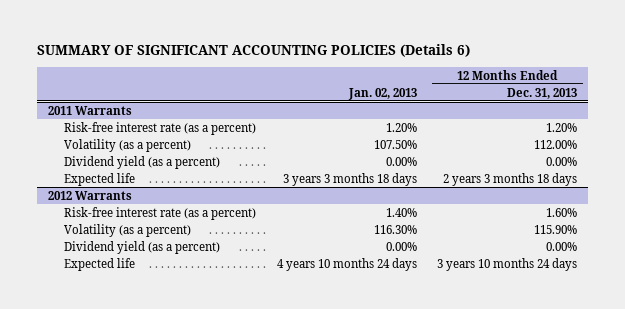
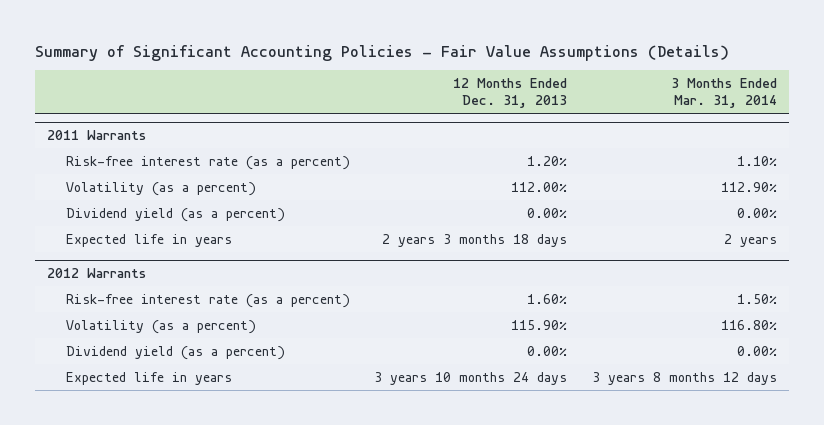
- SUMMARY OF SIGNIFICANT ACCOUNTING POLICIES (Details 6)
+ Summary of Significant Accounting Policies - Fair Value Assumptions (Details)
- | Jan. 02, 2013 | 12 Months Ended Dec. 31, 2013
+ | 12 Months Ended Dec. 31, 2013 | 3 Months Ended Mar. 31, 2014
@ 2011 Warrants
- Expected life | 3 years 3 months 18 days | 2 years 3 months 18 days
+ Expected life in years | 2 years 3 months 18 days | 2 years
@ 2012 Warrants
- Expected life | 4 years 10 months 24 days | 3 years 10 months 24 days
+ Expected life in years | 3 years 10 months 24 days | 3 years 8 months 12 days

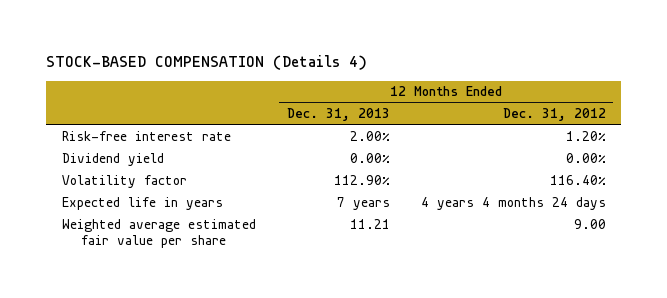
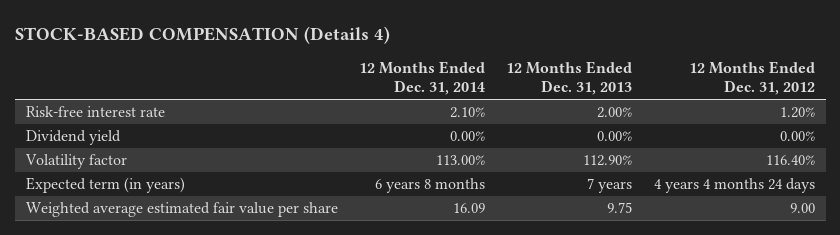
- | 12 Months Ended Dec. 31, 2013 | 12 Months Ended Dec. 31, 2012
+ | 12 Months Ended Dec. 31, 2014 | 12 Months Ended Dec. 31, 2013 | 12 Months Ended Dec. 31, 2012
- Expected life in years | 7 years | 4 years 4 months 24 days
- Weighted average estimated fair value per share | 11.21 | 9.00
+ Expected term (in years) | 6 years 8 months | 7 years | 4 years 4 months 24 days
+ Weighted average estimated fair value per share | 16.09 | 9.75 | 9.00

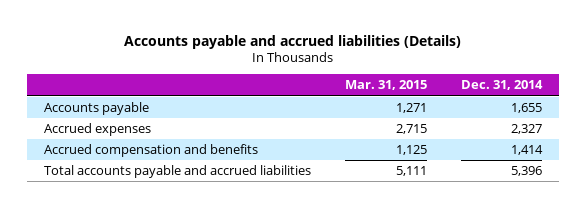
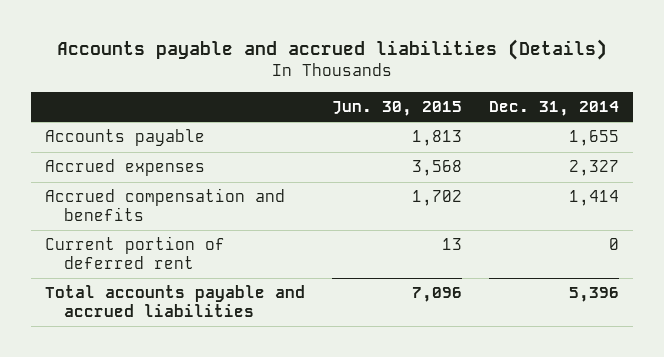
- | Mar. 31, 2015 | Dec. 31, 2014
+ | Jun. 30, 2015 | Dec. 31, 2014
+ Current portion of deferred rent | 13 | 0

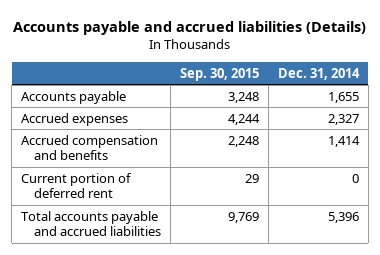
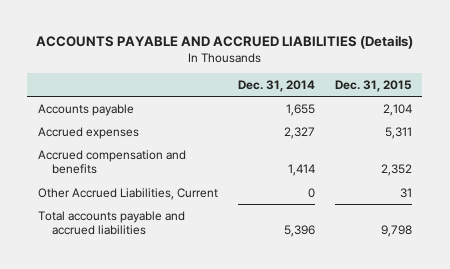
- Accounts payable and accrued liabilities (Details)
+ ACCOUNTS PAYABLE AND ACCRUED LIABILITIES (Details)
- | Sep. 30, 2015 | Dec. 31, 2014
+ | Dec. 31, 2014 | Dec. 31, 2015
- Current portion of deferred rent | 29 | 0
+ Other Accrued Liabilities, Current | 0 | 31

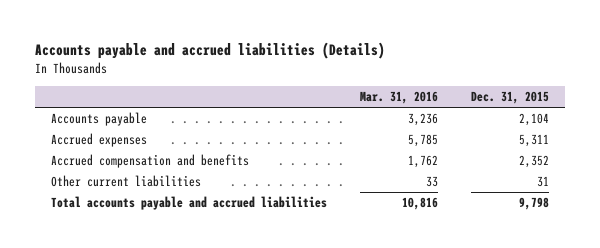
- ACCOUNTS PAYABLE AND ACCRUED LIABILITIES (Details)
+ Accounts payable and accrued liabilities (Details)
- | Dec. 31, 2014 | Dec. 31, 2015
+ | Mar. 31, 2016 | Dec. 31, 2015
- Other Accrued Liabilities, Current | 0 | 31
+ Other current liabilities | 33 | 31

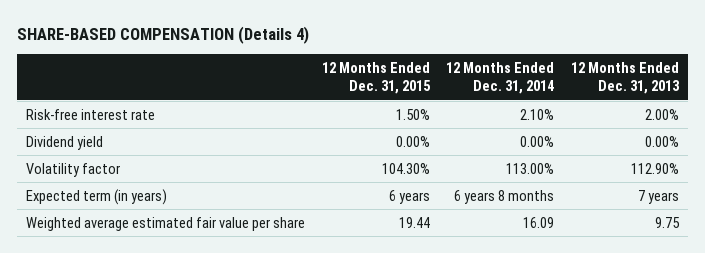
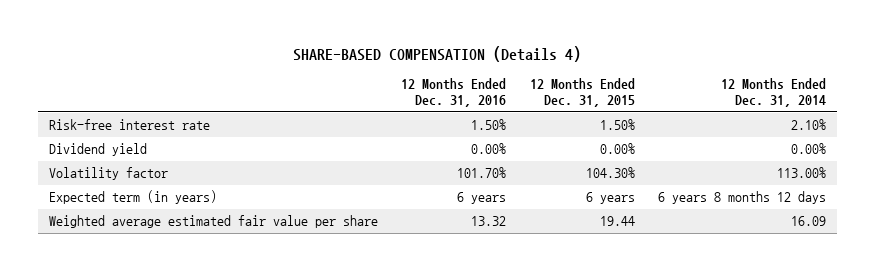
- | 12 Months Ended Dec. 31, 2015 | 12 Months Ended Dec. 31, 2014 | 12 Months Ended Dec. 31, 2013
+ | 12 Months Ended Dec. 31, 2016 | 12 Months Ended Dec. 31, 2015 | 12 Months Ended Dec. 31, 2014
- Expected term (in years) | 6 years | 6 years 8 months | 7 years
+ Expected term (in years) | 6 years | 6 years | 6 years 8 months 12 days

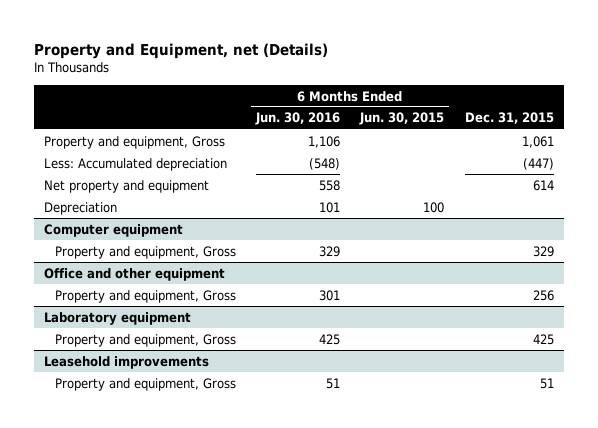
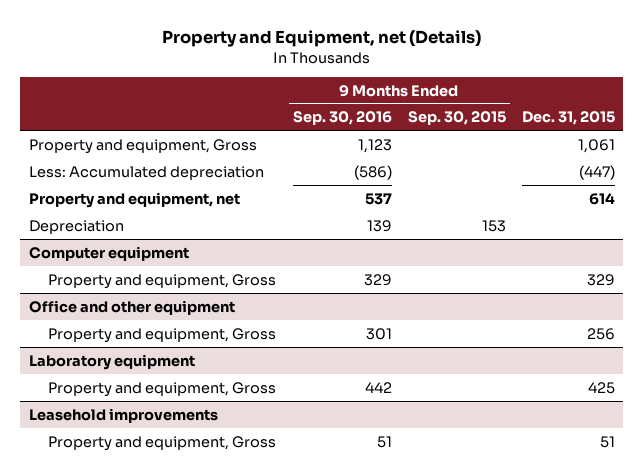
- | 6 Months Ended Jun. 30, 2016 | 6 Months Ended Jun. 30, 2015 | Dec. 31, 2015
+ | 9 Months Ended Sep. 30, 2016 | 9 Months Ended Sep. 30, 2015 | Dec. 31, 2015
- Net property and equipment | 558 | | 614
+ Property and equipment, net | 537 | | 614

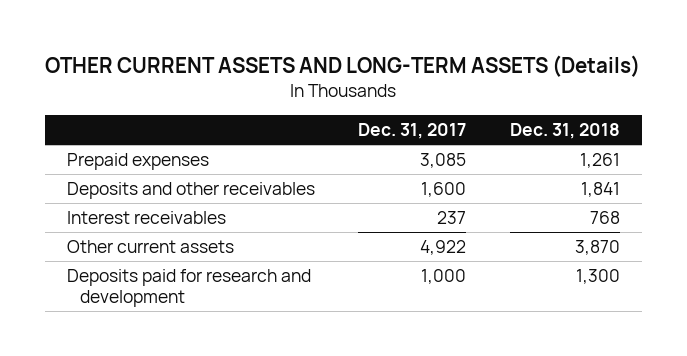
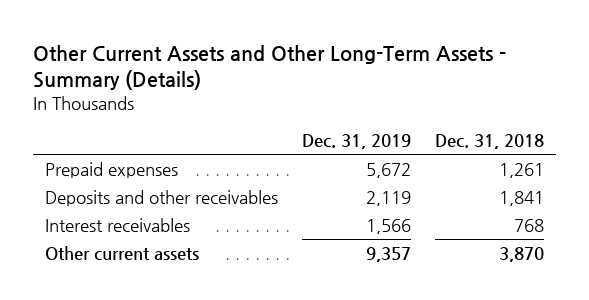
- OTHER CURRENT ASSETS AND LONG-TERM ASSETS (Details)
+ Other Current Assets and Other Long-Term Assets - Summary (Details)
- | Dec. 31, 2017 | Dec. 31, 2018
+ | Dec. 31, 2019 | Dec. 31, 2018
- Deposits paid for research and development | 1,000 | 1,300

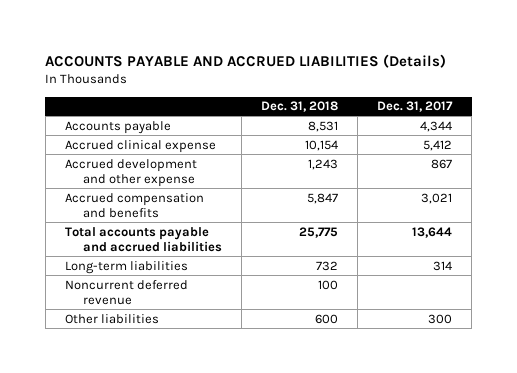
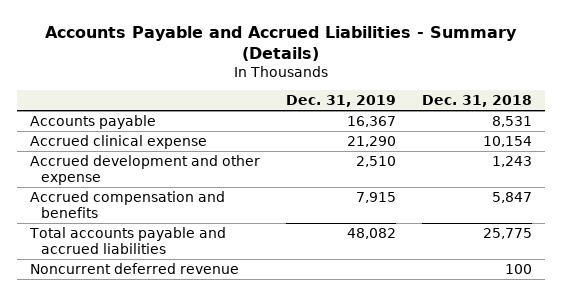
- ACCOUNTS PAYABLE AND ACCRUED LIABILITIES (Details)
+ Accounts Payable and Accrued Liabilities - Summary (Details)
- | Dec. 31, 2018 | Dec. 31, 2017
+ | Dec. 31, 2019 | Dec. 31, 2018
- Long-term liabilities | 732 | 314
- Other liabilities | 600 | 300

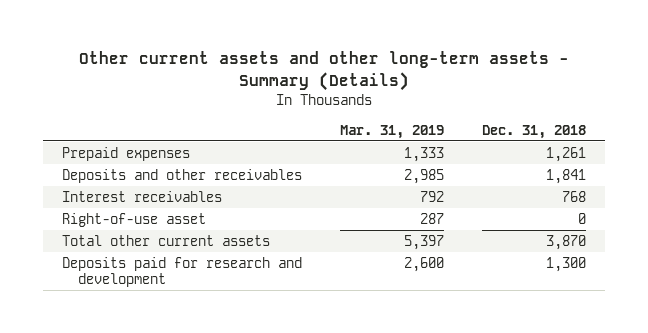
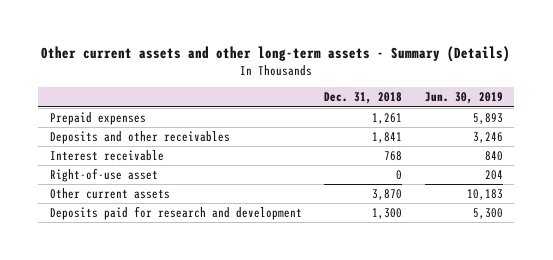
- | Mar. 31, 2019 | Dec. 31, 2018
+ | Dec. 31, 2018 | Jun. 30, 2019
- Interest receivables | 792 | 768
+ Interest receivable | 768 | 840
- Total other current assets | 5,397 | 3,870
+ Other current assets | 3,870 | 10,183

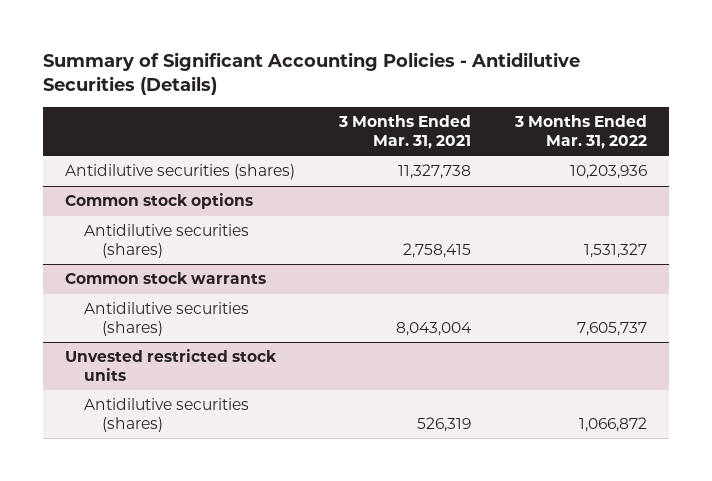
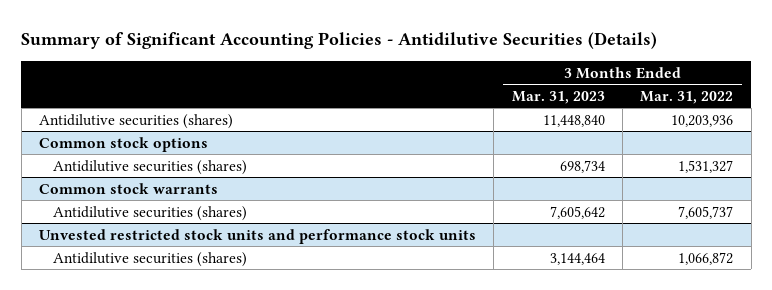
- | 3 Months Ended Mar. 31, 2021 | 3 Months Ended Mar. 31, 2022
+ | 3 Months Ended Mar. 31, 2023 | 3 Months Ended Mar. 31, 2022
- Unvested restricted stock units
+ Unvested restricted stock units and performance stock units

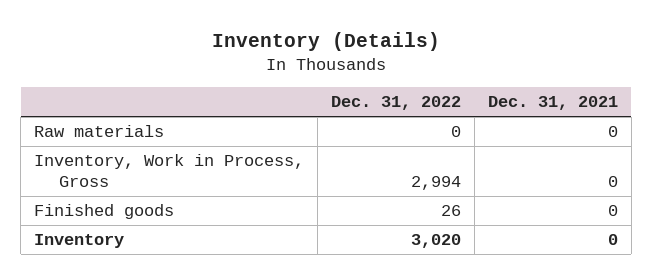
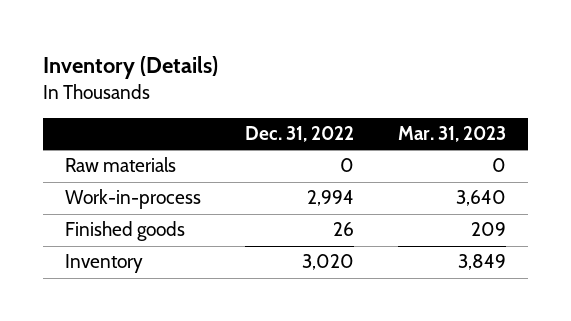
- | Dec. 31, 2022 | Dec. 31, 2021
+ | Dec. 31, 2022 | Mar. 31, 2023
- Inventory, Work in Process, Gross | 2,994 | 0
+ Work-in-process | 2,994 | 3,640

